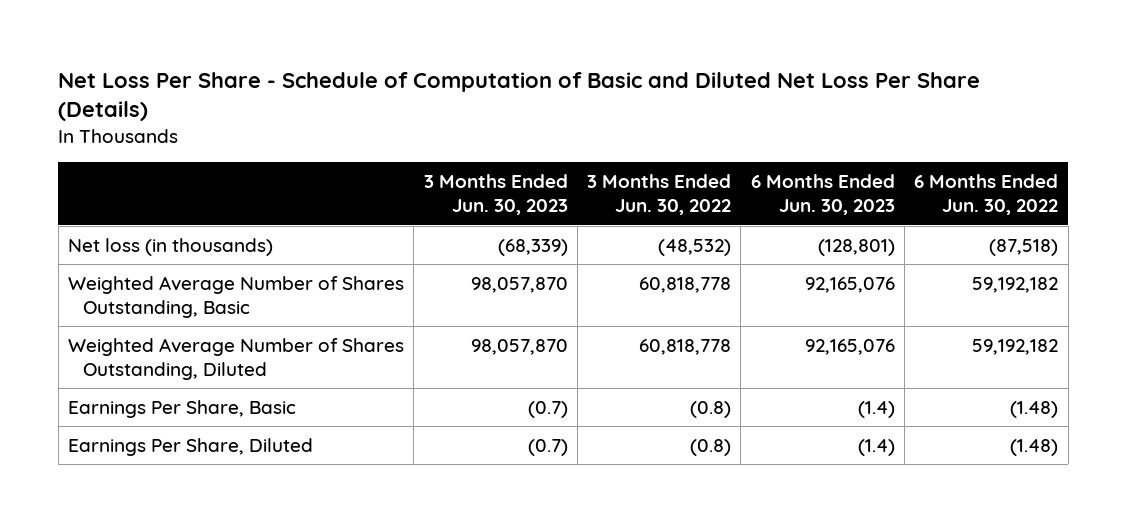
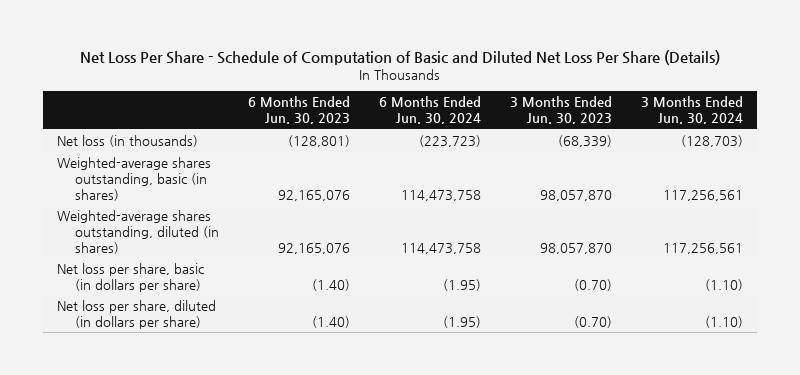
- | 3 Months Ended Jun. 30, 2023 | 3 Months Ended Jun. 30, 2022 | 6 Months Ended Jun. 30, 2023 | 6 Months Ended Jun. 30, 2022
+ | 6 Months Ended Jun. 30, 2023 | 6 Months Ended Jun. 30, 2024 | 3 Months Ended Jun. 30, 2023 | 3 Months Ended Jun. 30, 2024
- Weighted Average Number of Shares Outstanding, Basic | 98,057,870 | 60,818,778 | 92,165,076 | 59,192,182
- Weighted Average Number of Shares Outstanding, Diluted | 98,057,870 | 60,818,778 | 92,165,076 | 59,192,182
- Earnings Per Share, Basic | (0.7) | (0.8) | (1.4) | (1.48)
- Earnings Per Share, Diluted | (0.7) | (0.8) | (1.4) | (1.48)
+ Weighted-average shares outstanding, basic (in shares) | 92,165,076 | 114,473,758 | 98,057,870 | 117,256,561
+ Weighted-average shares outstanding, diluted (in shares) | 92,165,076 | 114,473,758 | 98,057,870 | 117,256,561
+ Net loss per share, basic (in dollars per share) | (1.40) | (1.95) | (0.70) | (1.10)
+ Net loss per share, diluted (in dollars per share) | (1.40) | (1.95) | (0.70) | (1.10)

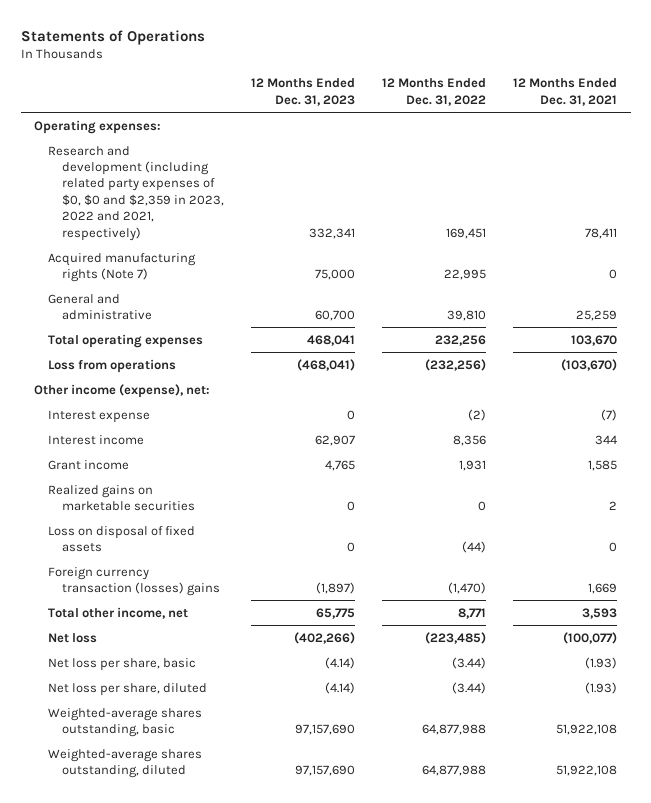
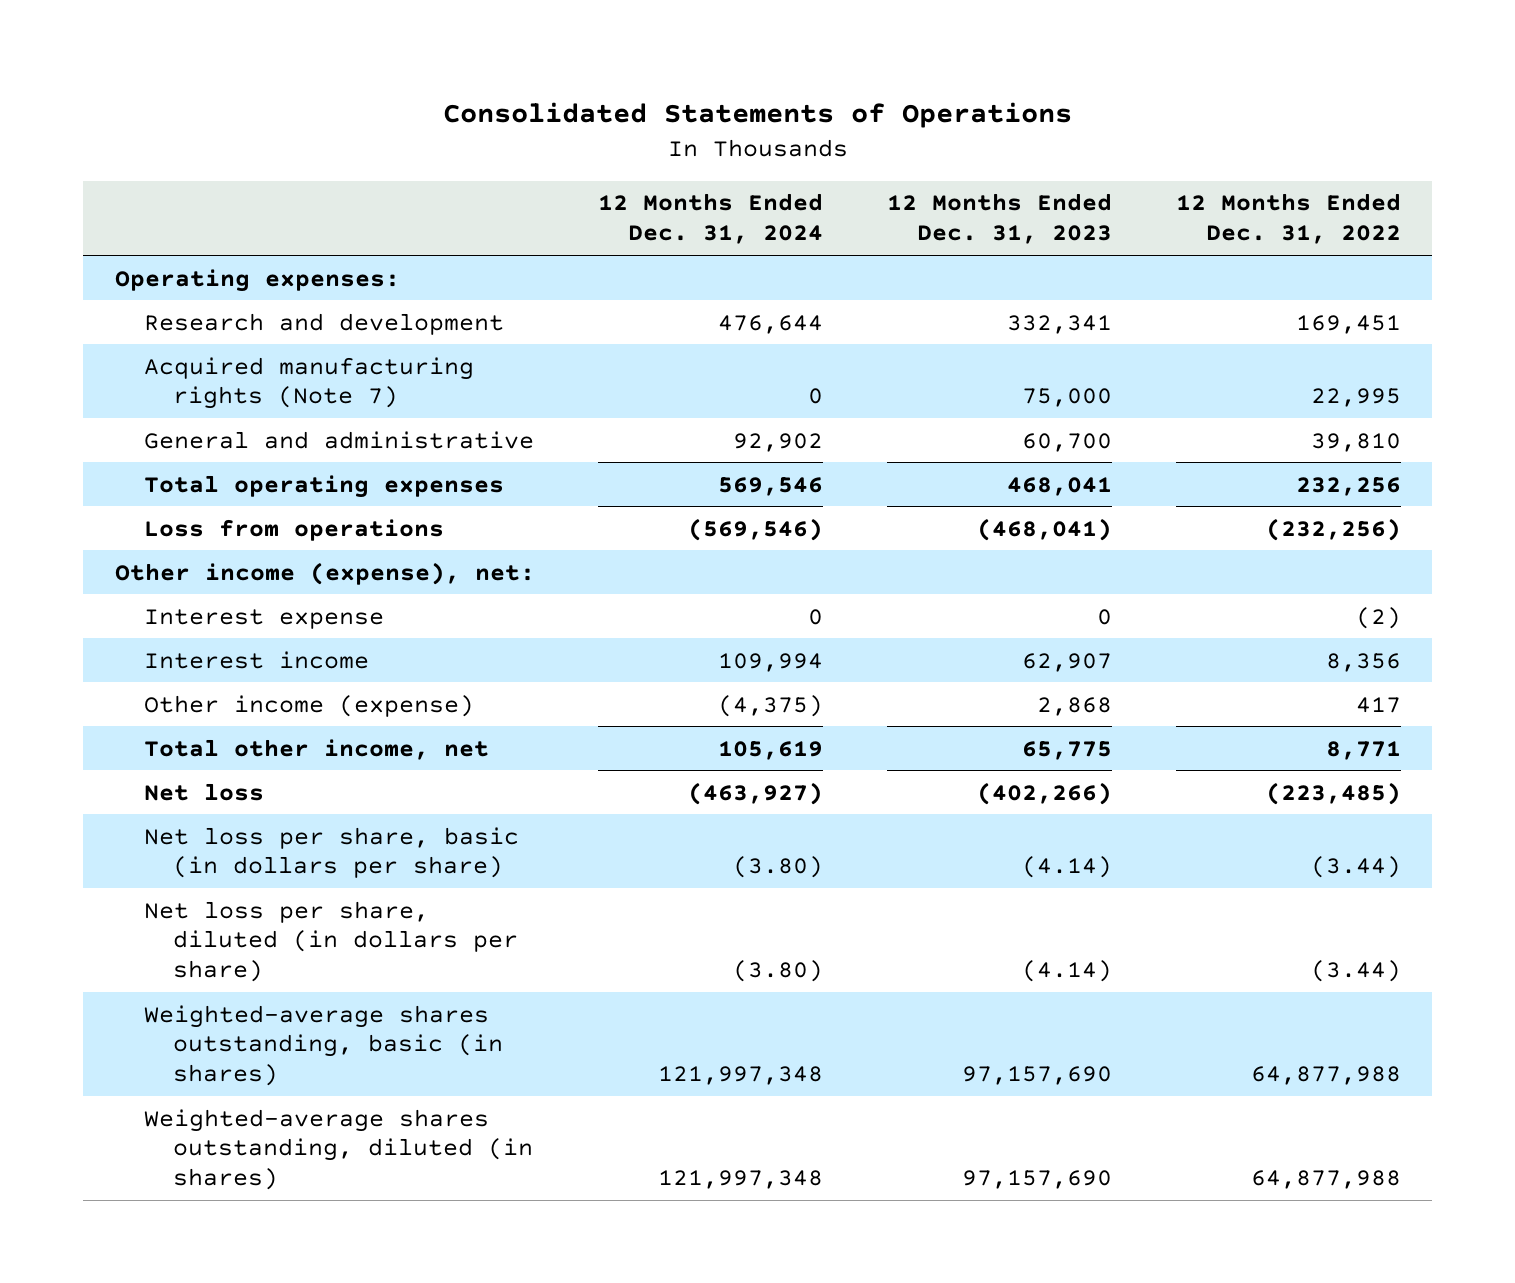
- Statements of Operations
+ Consolidated Statements of Operations
- | 12 Months Ended Dec. 31, 2023 | 12 Months Ended Dec. 31, 2022 | 12 Months Ended Dec. 31, 2021
+ | 12 Months Ended Dec. 31, 2024 | 12 Months Ended Dec. 31, 2023 | 12 Months Ended Dec. 31, 2022
- Research and development (including related party expenses of $0, $0 and $2,359 in 2023, 2022 and 2021, respectively) | 332,341 | 169,451 | 78,411
+ Research and development | 476,644 | 332,341 | 169,451
- Grant income | 4,765 | 1,931 | 1,585
- Realized gains on marketable securities | 0 | 0 | 2
- Loss on disposal of fixed assets | 0 | (44) | 0
- Foreign currency transaction (losses) gains | (1,897) | (1,470) | 1,669
+ Other income (expense) | (4,375) | 2,868 | 417
- Net loss per share, basic | (4.14) | (3.44) | (1.93)
- Net loss per share, diluted | (4.14) | (3.44) | (1.93)
- Weighted-average shares outstanding, basic | 97,157,690 | 64,877,988 | 51,922,108
- Weighted-average shares outstanding, diluted | 97,157,690 | 64,877,988 | 51,922,108
+ Net loss per share, basic (in dollars per share) | (3.80) | (4.14) | (3.44)
+ Net loss per share, diluted (in dollars per share) | (3.80) | (4.14) | (3.44)
+ Weighted-average shares outstanding, basic (in shares) | 121,997,348 | 97,157,690 | 64,877,988
+ Weighted-average shares outstanding, diluted (in shares) | 121,997,348 | 97,157,690 | 64,877,988

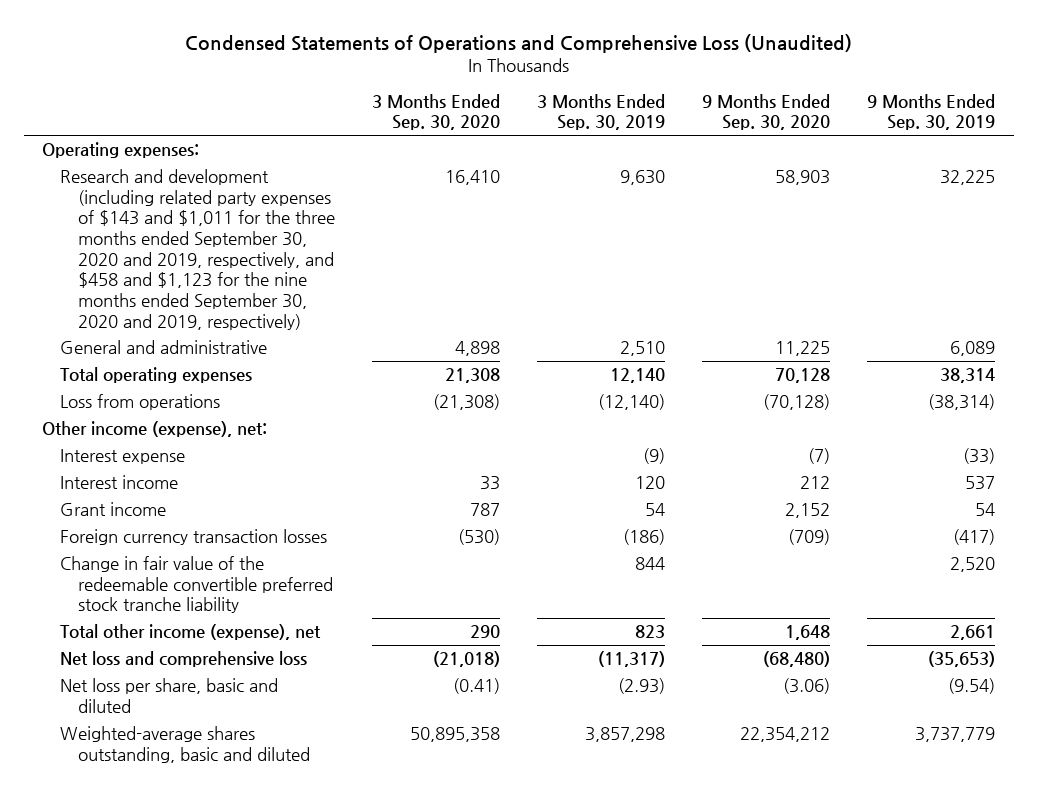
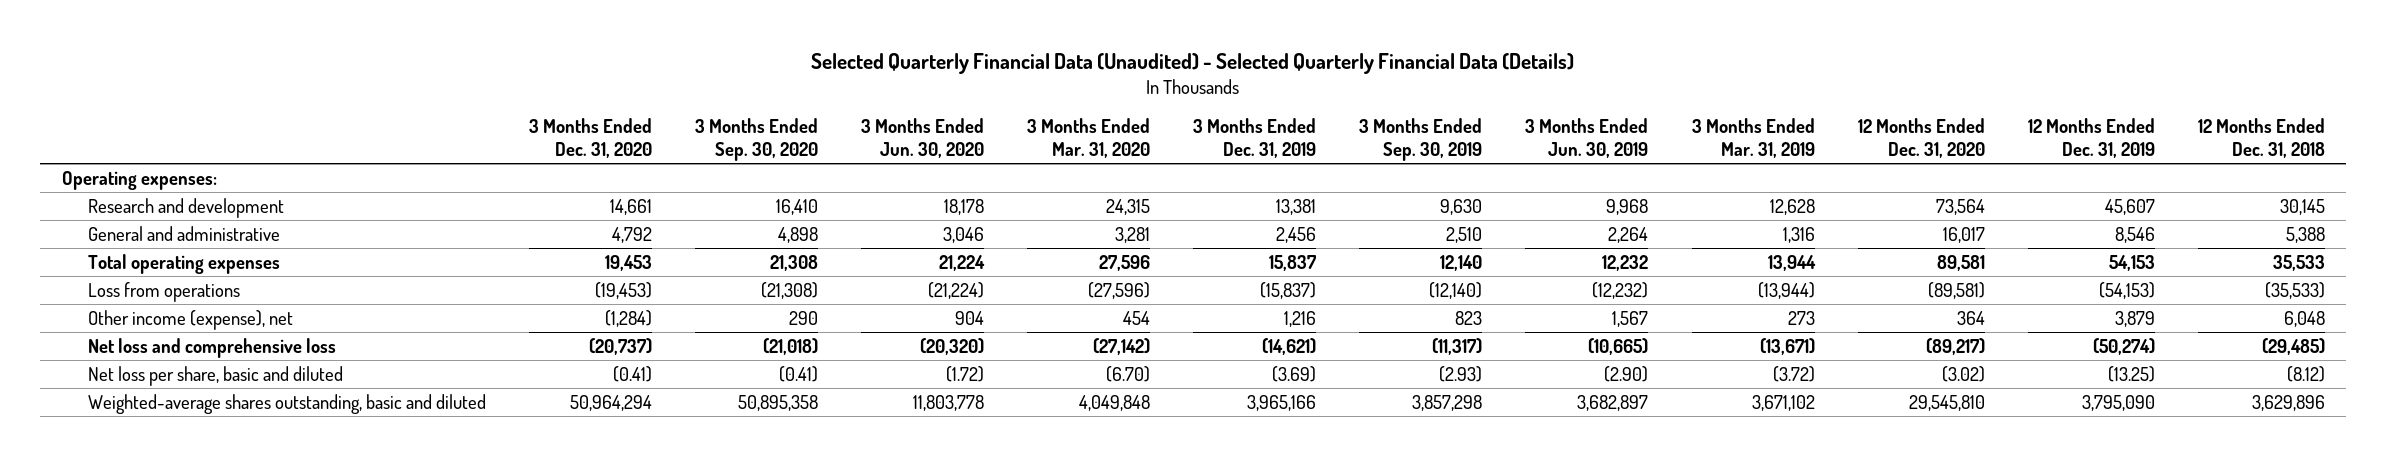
- Condensed Statements of Operations and Comprehensive Loss (Unaudited)
+ Selected Quarterly Financial Data (Unaudited) - Selected Quarterly Financial Data (Details)
- | 3 Months Ended Sep. 30, 2020 | 3 Months Ended Sep. 30, 2019 | 9 Months Ended Sep. 30, 2020 | 9 Months Ended Sep. 30, 2019
+ | 3 Months Ended Dec. 31, 2020 | 3 Months Ended Sep. 30, 2020 | 3 Months Ended Jun. 30, 2020 | 3 Months Ended Mar. 31, 2020 | 3 Months Ended Dec. 31, 2019 | 3 Months Ended Sep. 30, 2019 | 3 Months Ended Jun. 30, 2019 | 3 Months Ended Mar. 31, 2019 | 12 Months Ended Dec. 31, 2020 | 12 Months Ended Dec. 31, 2019 | 12 Months Ended Dec. 31, 2018
- Research and development (including related party expenses of $143 and $1,011 for the three months ended September 30, 2020 and 2019, respectively, and $458 and $1,123 for the nine months ended September 30, 2020 and 2019, respectively) | 16,410 | 9,630 | 58,903 | 32,225
+ Research and development | 14,661 | 16,410 | 18,178 | 24,315 | 13,381 | 9,630 | 9,968 | 12,628 | 73,564 | 45,607 | 30,145
- Other income (expense), net:
- Interest expense | | (9) | (7) | (33)
- Interest income | 33 | 120 | 212 | 537
- Grant income | 787 | 54 | 2,152 | 54
- Foreign currency transaction losses | (530) | (186) | (709) | (417)
- Change in fair value of the redeemable convertible preferred stock tranche liability | | 844 | | 2,520
- Total other income (expense), net | 290 | 823 | 1,648 | 2,661
+ Other income (expense), net | (1,284) | 290 | 904 | 454 | 1,216 | 823 | 1,567 | 273 | 364 | 3,879 | 6,048

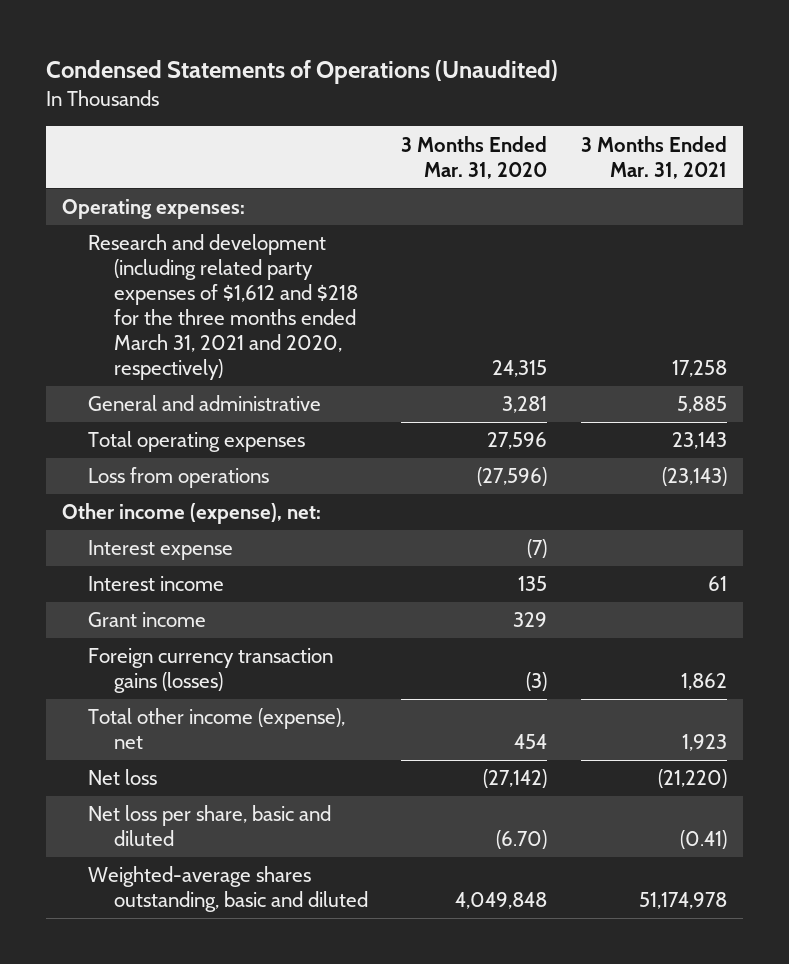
- Selected Quarterly Financial Data (Unaudited) - Selected Quarterly Financial Data (Details)
+ Condensed Statements of Operations (Unaudited)
- | 3 Months Ended Dec. 31, 2020 | 3 Months Ended Sep. 30, 2020 | 3 Months Ended Jun. 30, 2020 | 3 Months Ended Mar. 31, 2020 | 3 Months Ended Dec. 31, 2019 | 3 Months Ended Sep. 30, 2019 | 3 Months Ended Jun. 30, 2019 | 3 Months Ended Mar. 31, 2019 | 12 Months Ended Dec. 31, 2020 | 12 Months Ended Dec. 31, 2019 | 12 Months Ended Dec. 31, 2018
+ | 3 Months Ended Mar. 31, 2020 | 3 Months Ended Mar. 31, 2021
- Research and development | 14,661 | 16,410 | 18,178 | 24,315 | 13,381 | 9,630 | 9,968 | 12,628 | 73,564 | 45,607 | 30,145
+ Research and development (including related party expenses of $1,612 and $218 for the three months ended March 31, 2021 and 2020, respectively) | 24,315 | 17,258
- Other income (expense), net | (1,284) | 290 | 904 | 454 | 1,216 | 823 | 1,567 | 273 | 364 | 3,879 | 6,048
- Net loss and comprehensive loss | (20,737) | (21,018) | (20,320) | (27,142) | (14,621) | (11,317) | (10,665) | (13,671) | (89,217) | (50,274) | (29,485)
+ Other income (expense), net:
+ Interest expense | (7) |
+ Interest income | 135 | 61
+ Grant income | 329 |
+ Foreign currency transaction gains (losses) | (3) | 1,862
+ Total other income (expense), net | 454 | 1,923
+ Net loss | (27,142) | (21,220)

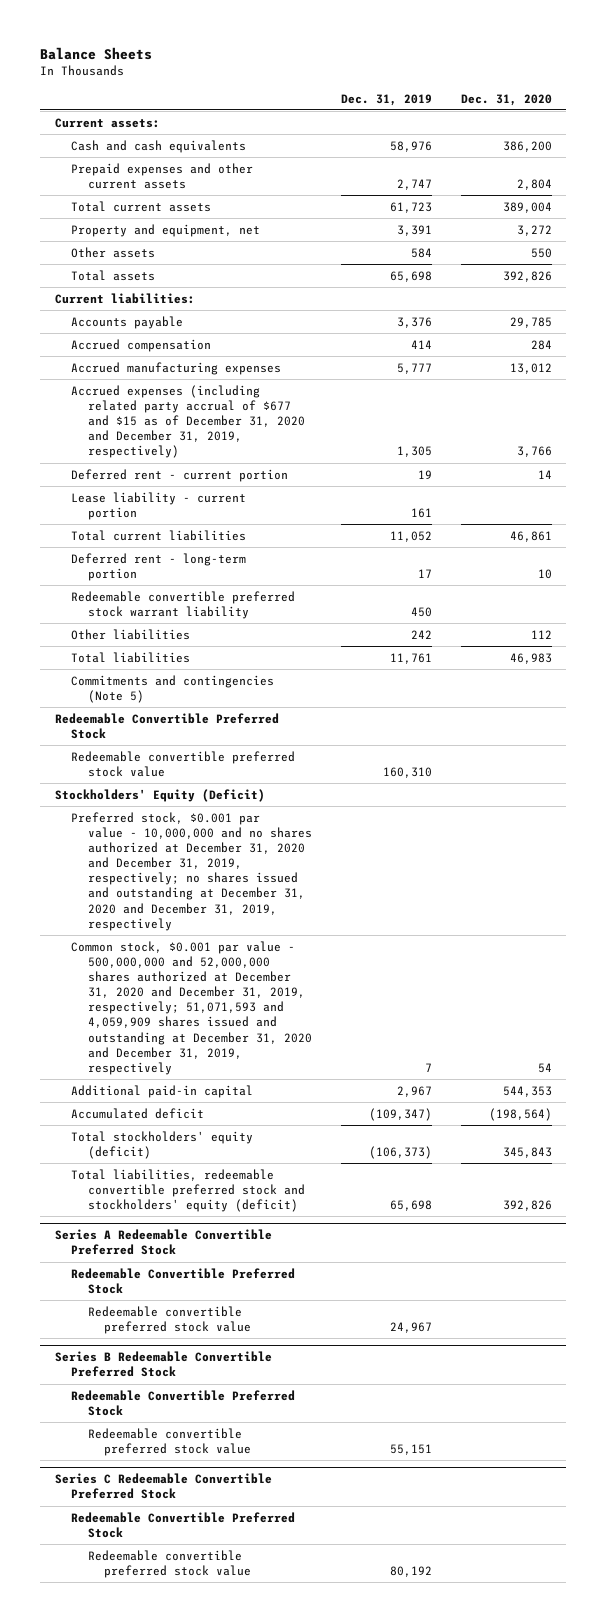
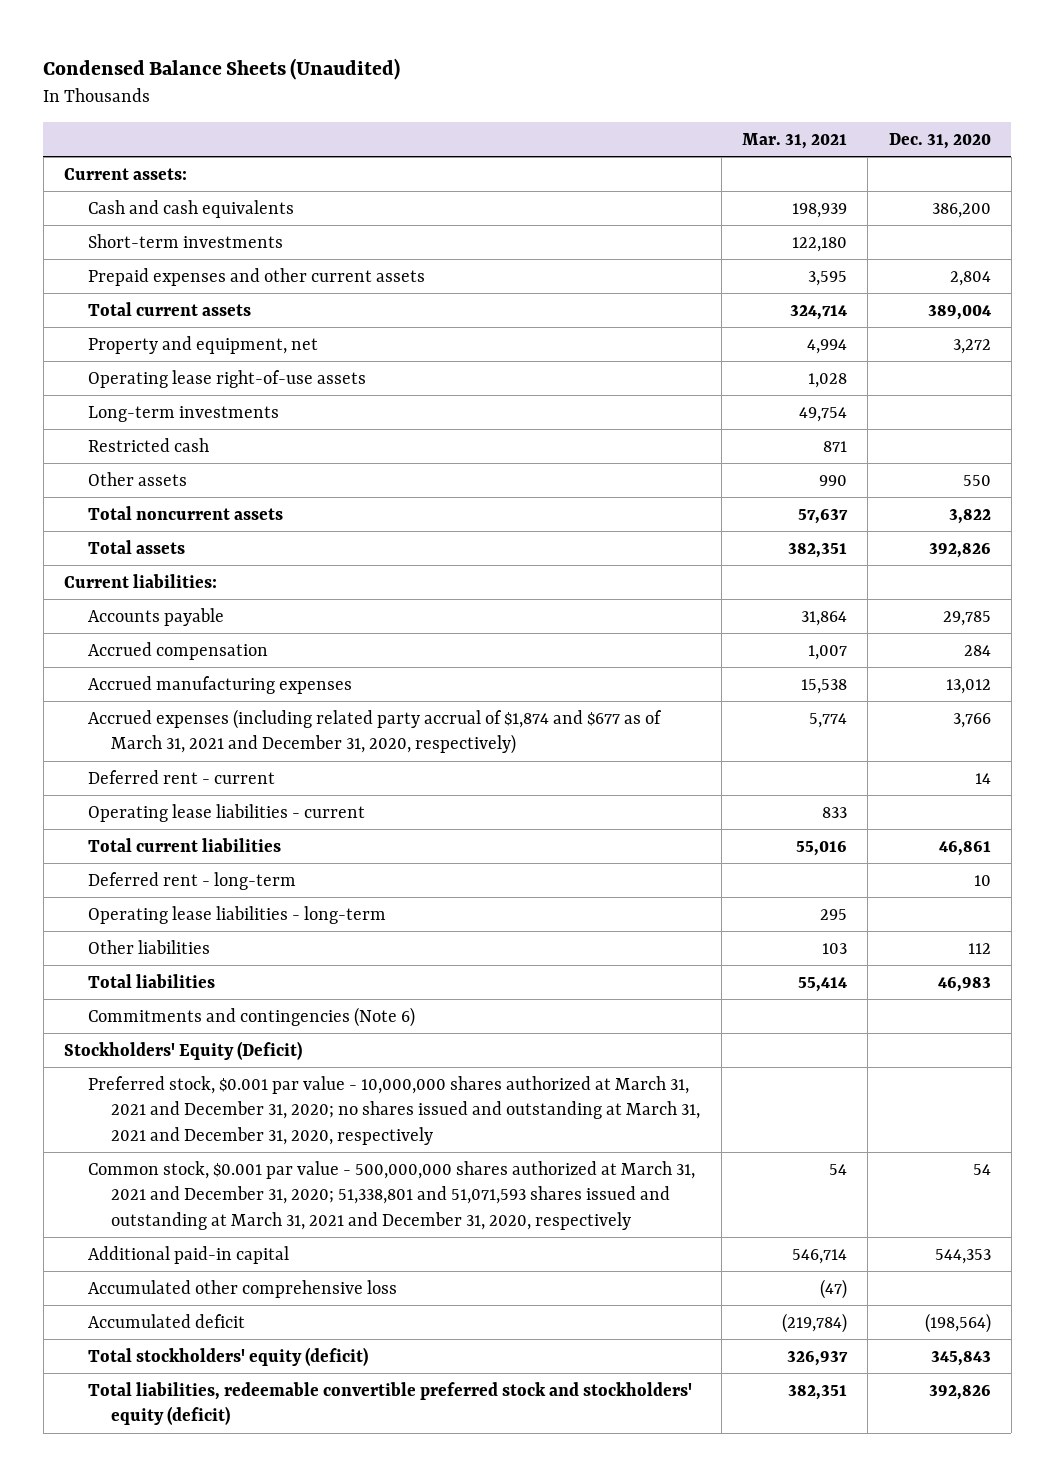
- Balance Sheets
+ Condensed Balance Sheets (Unaudited)
- | Dec. 31, 2019 | Dec. 31, 2020
+ | Mar. 31, 2021 | Dec. 31, 2020
+ Short-term investments | 122,180 |
+ Operating lease right-of-use assets | 1,028 |
+ Long-term investments | 49,754 |
+ Restricted cash | 871 |
+ Total noncurrent assets | 57,637 | 3,822
- Accrued expenses (including related party accrual of $677 and $15 as of December 31, 2020 and December 31, 2019, respectively) | 1,305 | 3,766
- Deferred rent - current portion | 19 | 14
- Lease liability - current portion | 161 |
+ Accrued expenses (including related party accrual of $1,874 and $677 as of March 31, 2021 and December 31, 2020, respectively) | 5,774 | 3,766
+ Deferred rent - current | | 14
+ Operating lease liabilities - current | 833 |
- Deferred rent - long-term portion | 17 | 10
- Redeemable convertible preferred stock warrant liability | 450 |
+ Deferred rent - long-term | | 10
+ Operating lease liabilities - long-term | 295 |
- Commitments and contingencies (Note 5)
- Redeemable Convertible Preferred Stock
- Redeemable convertible preferred stock value | 160,310 |
+ Commitments and contingencies (Note 6)
- Preferred stock, $0.001 par value - 10,000,000 and no shares authorized at December 31, 2020 and December 31, 2019, respectively; no shares issued and outstanding at December 31, 2020 and December 31, 2019, respectively
- Common stock, $0.001 par value - 500,000,000 and 52,000,000 shares authorized at December 31, 2020 and December 31, 2019, respectively; 51,071,593 and 4,059,909 shares issued and outstanding at December 31, 2020 and December 31, 2019, respectively | 7 | 54
+ Preferred stock, $0.001 par value - 10,000,000 shares authorized at March 31, 2021 and December 31, 2020; no shares issued and outstanding at March 31, 2021 and December 31, 2020, respectively
+ Common stock, $0.001 par value - 500,000,000 shares authorized at March 31, 2021 and December 31, 2020; 51,338,801 and 51,071,593 shares issued and outstanding at March 31, 2021 and December 31, 2020, respectively | 54 | 54
+ Accumulated other comprehensive loss | (47) |
- Series A Redeemable Convertible Preferred Stock
- Redeemable Convertible Preferred Stock
- Redeemable convertible preferred stock value | 24,967 |
- Series B Redeemable Convertible Preferred Stock
- Redeemable Convertible Preferred Stock
- Redeemable convertible preferred stock value | 55,151 |
- Series C Redeemable Convertible Preferred Stock
- Redeemable Convertible Preferred Stock
- Redeemable convertible preferred stock value | 80,192 |

